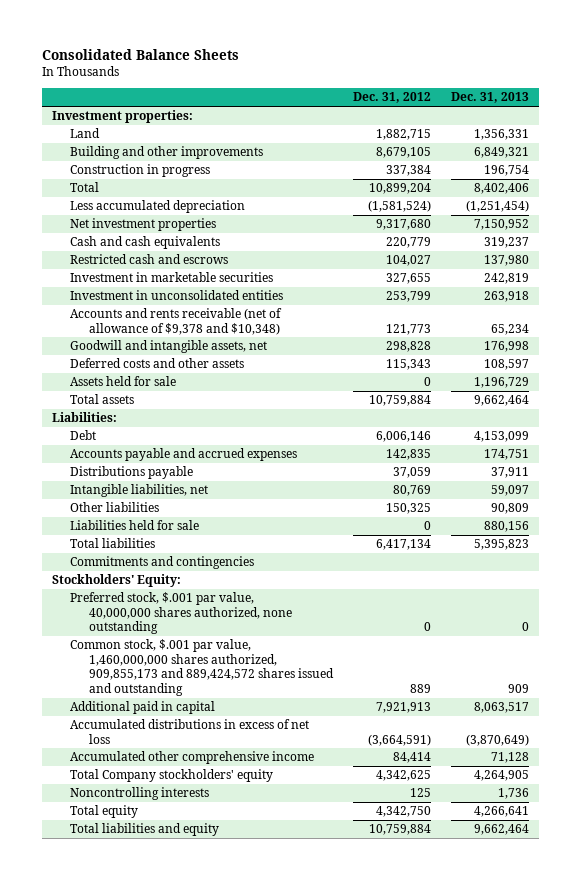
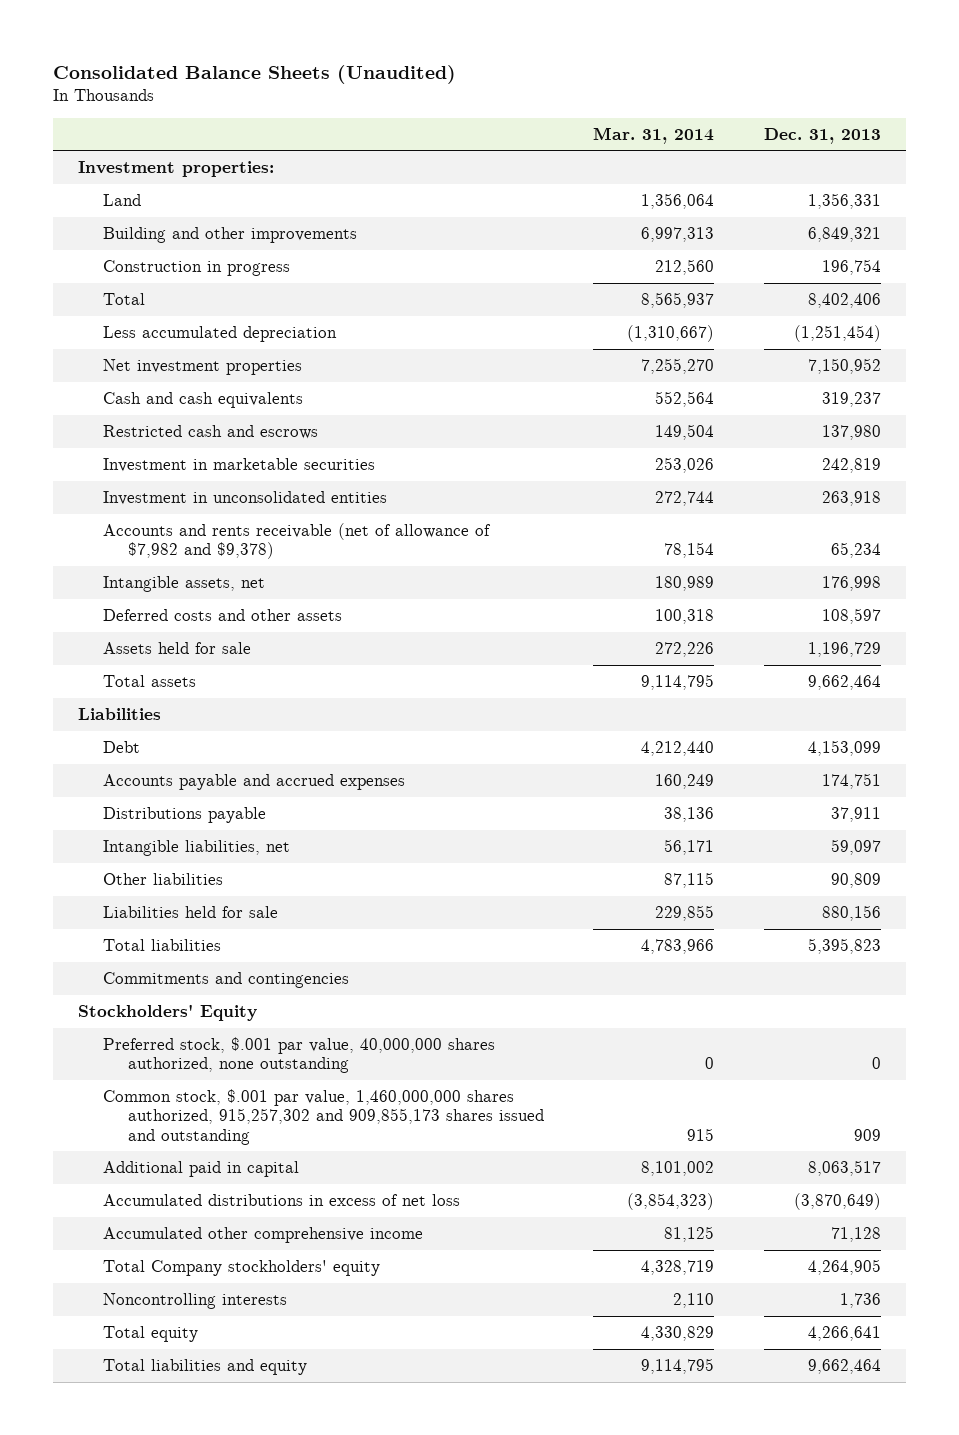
- Consolidated Balance Sheets
+ Consolidated Balance Sheets (Unaudited)
- | Dec. 31, 2012 | Dec. 31, 2013
+ | Mar. 31, 2014 | Dec. 31, 2013
- Accounts and rents receivable (net of allowance of $9,378 and $10,348) | 121,773 | 65,234
- Goodwill and intangible assets, net | 298,828 | 176,998
+ Accounts and rents receivable (net of allowance of $7,982 and $9,378) | 78,154 | 65,234
+ Intangible assets, net | 180,989 | 176,998
- Liabilities:
+ Liabilities
- Stockholders' Equity:
+ Stockholders' Equity
- Common stock, $.001 par value, 1,460,000,000 shares authorized, 909,855,173 and 889,424,572 shares issued and outstanding | 889 | 909
+ Common stock, $.001 par value, 1,460,000,000 shares authorized, 915,257,302 and 909,855,173 shares issued and outstanding | 915 | 909

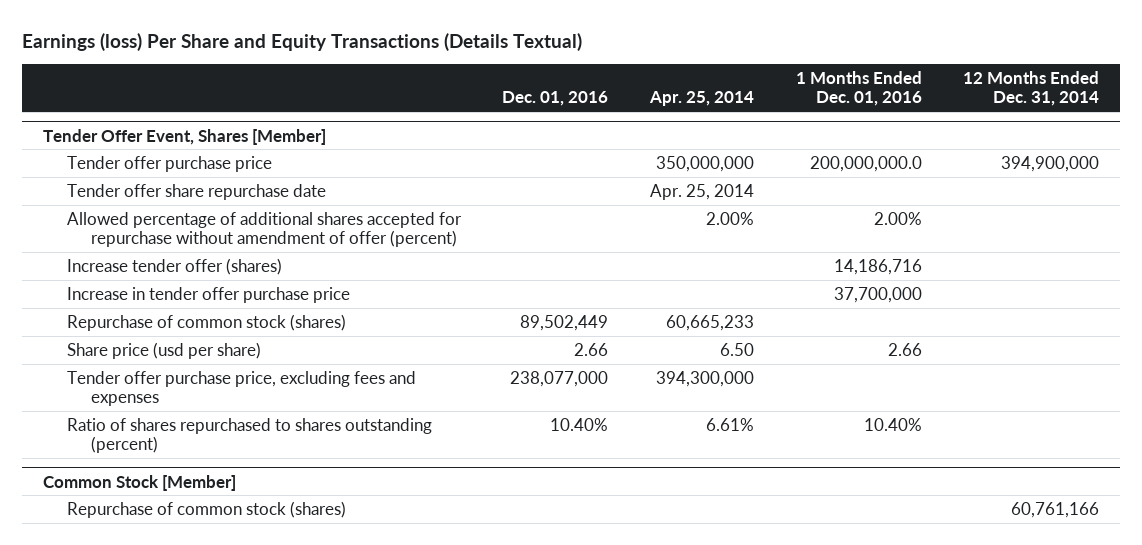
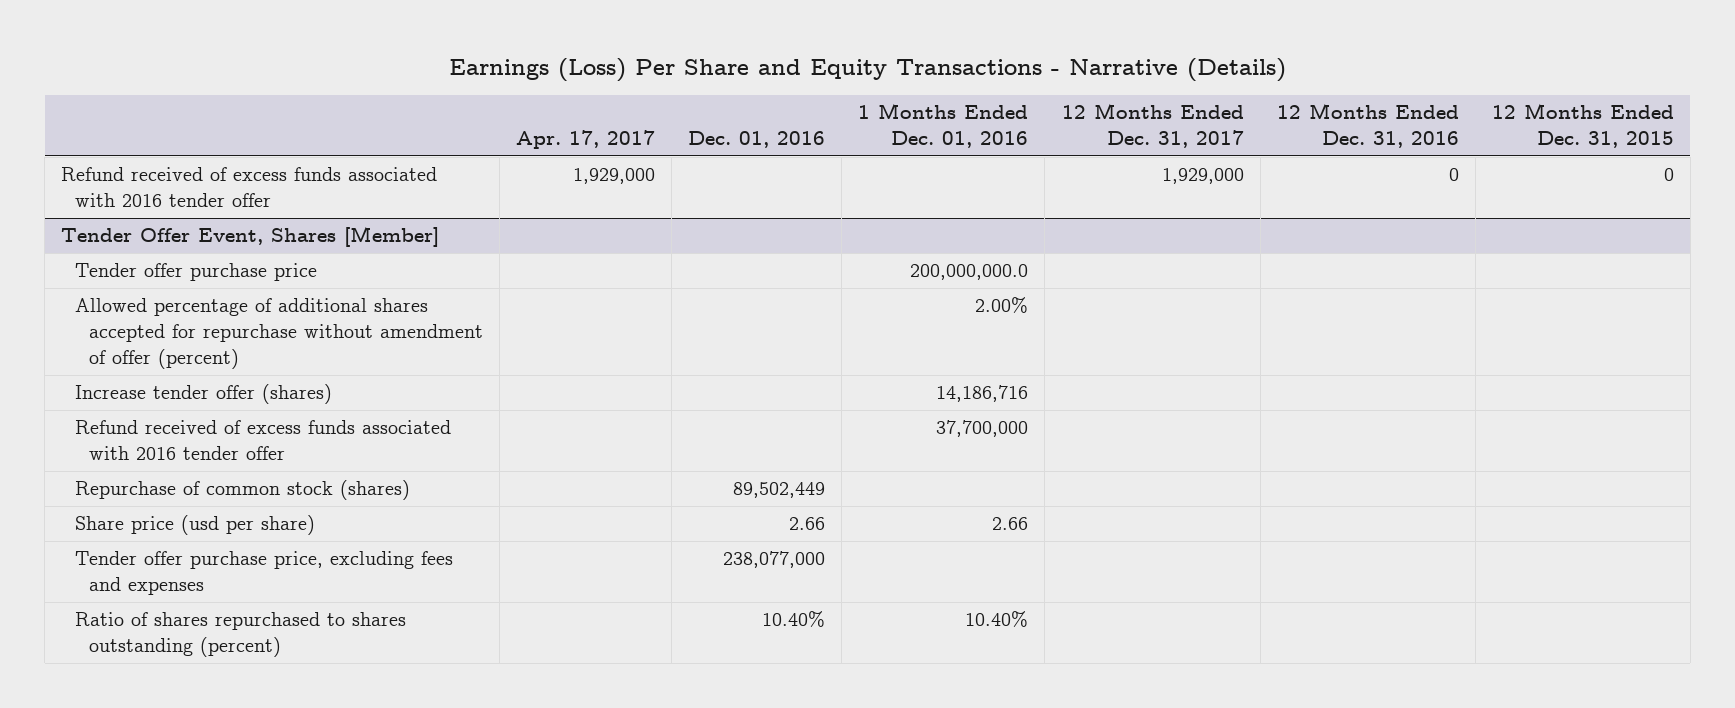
- Earnings (loss) Per Share and Equity Transactions (Details Textual)
+ Earnings (Loss) Per Share and Equity Transactions - Narrative (Details)
- | Dec. 01, 2016 | Apr. 25, 2014 | 1 Months Ended Dec. 01, 2016 | 12 Months Ended Dec. 31, 2014
+ | Apr. 17, 2017 | Dec. 01, 2016 | 1 Months Ended Dec. 01, 2016 | 12 Months Ended Dec. 31, 2017 | 12 Months Ended Dec. 31, 2016 | 12 Months Ended Dec. 31, 2015
+ Refund received of excess funds associated with 2016 tender offer | 1,929,000 | | | 1,929,000 | 0 | 0
@ Tender Offer Event, Shares [Member]
- Tender offer share repurchase date | | Apr. 25, 2014 | |
- Increase in tender offer purchase price | | | 37,700,000 |
+ Refund received of excess funds associated with 2016 tender offer | | | 37,700,000 | | |
- Common Stock [Member]
- Repurchase of common stock (shares) | | | | 60,761,166

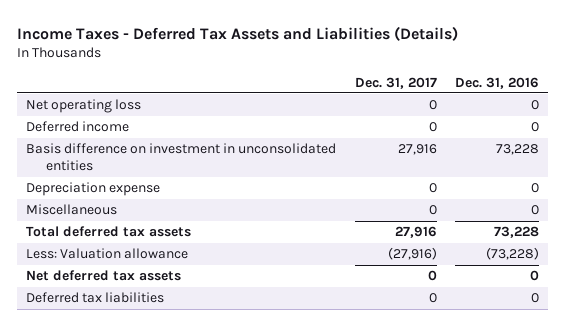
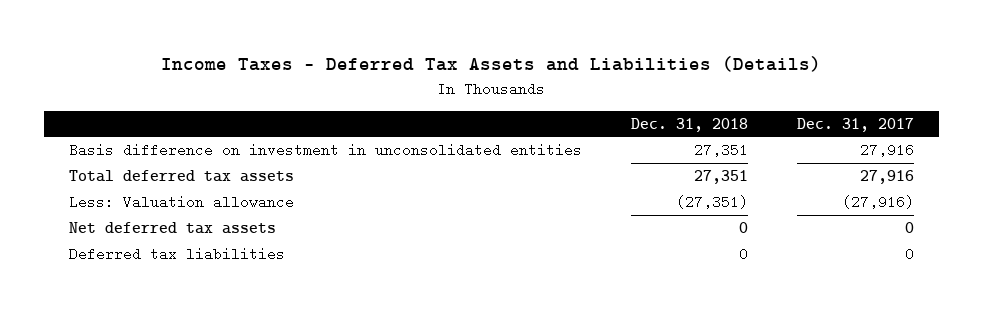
- | Dec. 31, 2017 | Dec. 31, 2016
+ | Dec. 31, 2018 | Dec. 31, 2017
- Net operating loss | 0 | 0
- Deferred income | 0 | 0
- Depreciation expense | 0 | 0
- Miscellaneous | 0 | 0

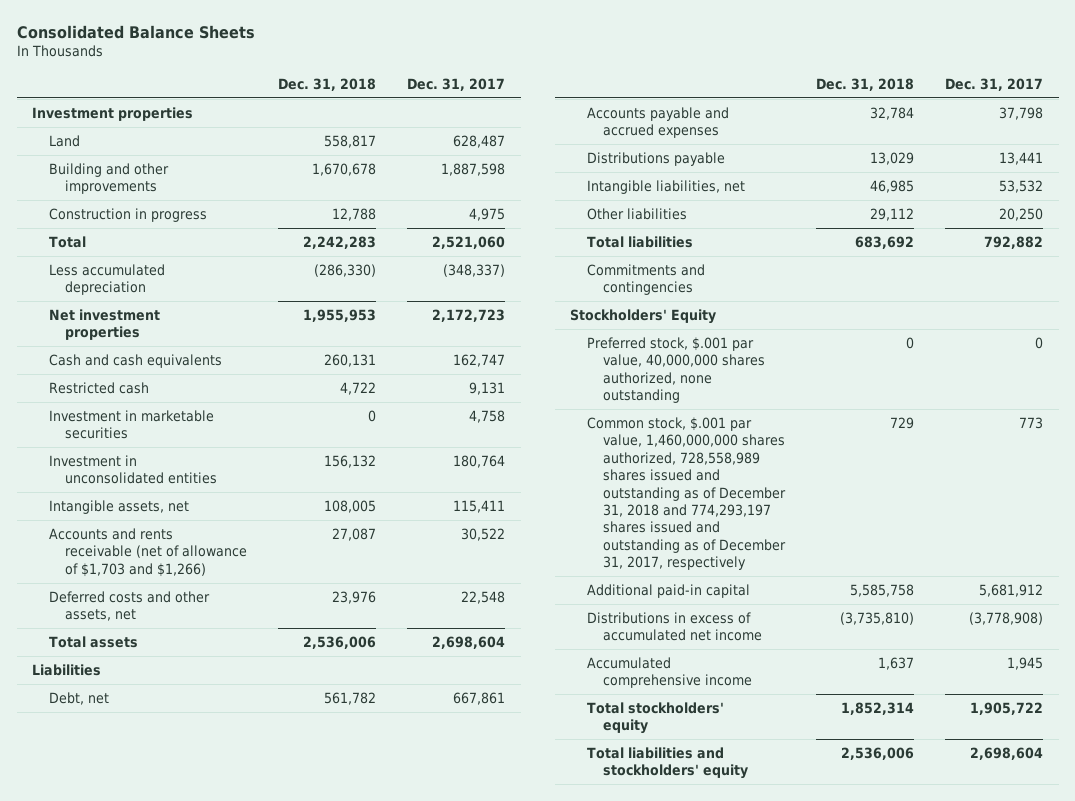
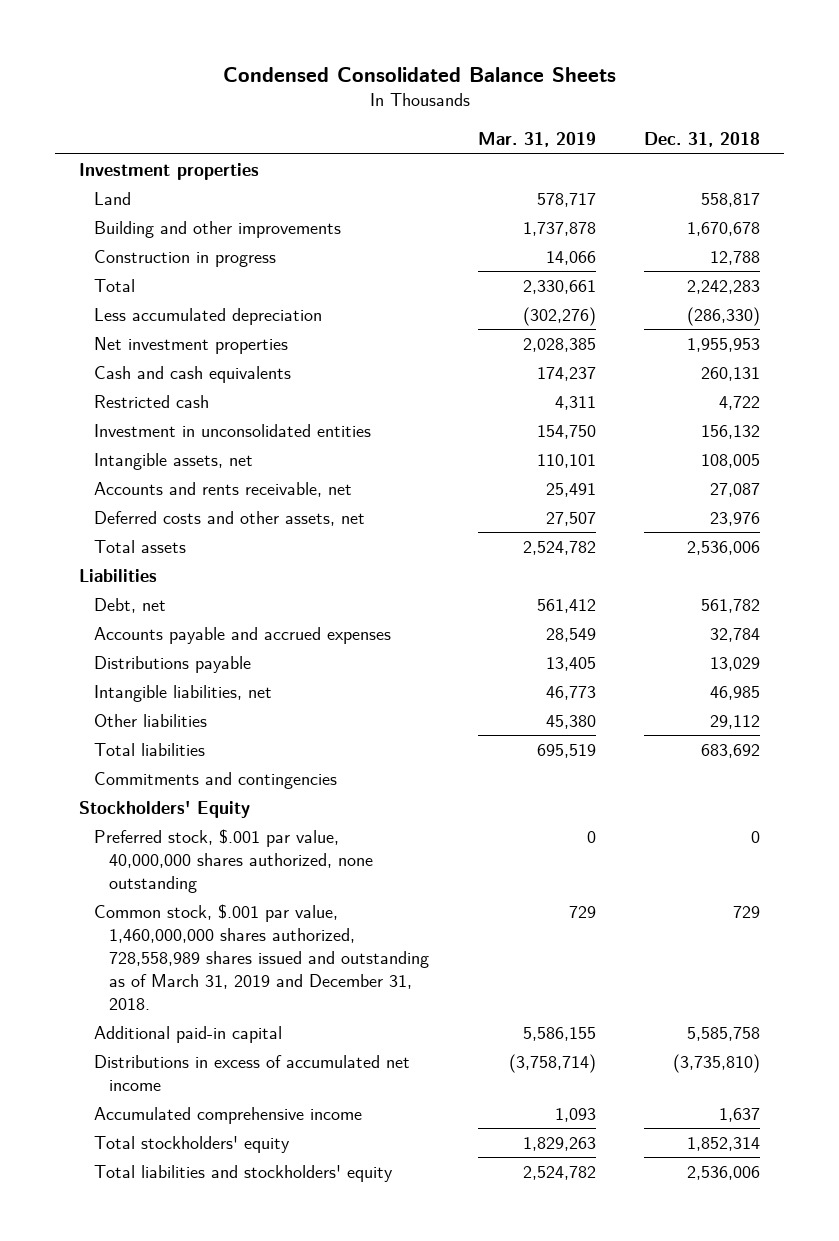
- Consolidated Balance Sheets
+ Condensed Consolidated Balance Sheets
- | Dec. 31, 2018 | Dec. 31, 2017
+ | Mar. 31, 2019 | Dec. 31, 2018
- Investment in marketable securities | 0 | 4,758
- Accounts and rents receivable (net of allowance of $1,703 and $1,266) | 27,087 | 30,522
+ Accounts and rents receivable, net | 25,491 | 27,087
- Common stock, $.001 par value, 1,460,000,000 shares authorized, 728,558,989 shares issued and outstanding as of December 31, 2018 and 774,293,197 shares issued and outstanding as of December 31, 2017, respectively | 729 | 773
+ Common stock, $.001 par value, 1,460,000,000 shares authorized, 728,558,989 shares issued and outstanding as of March 31, 2019 and December 31, 2018. | 729 | 729

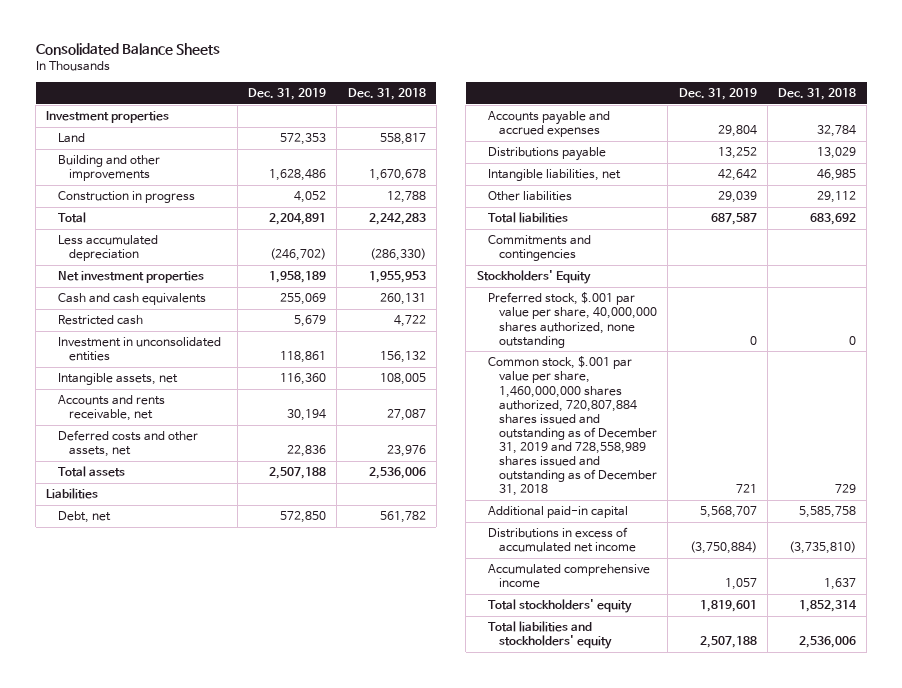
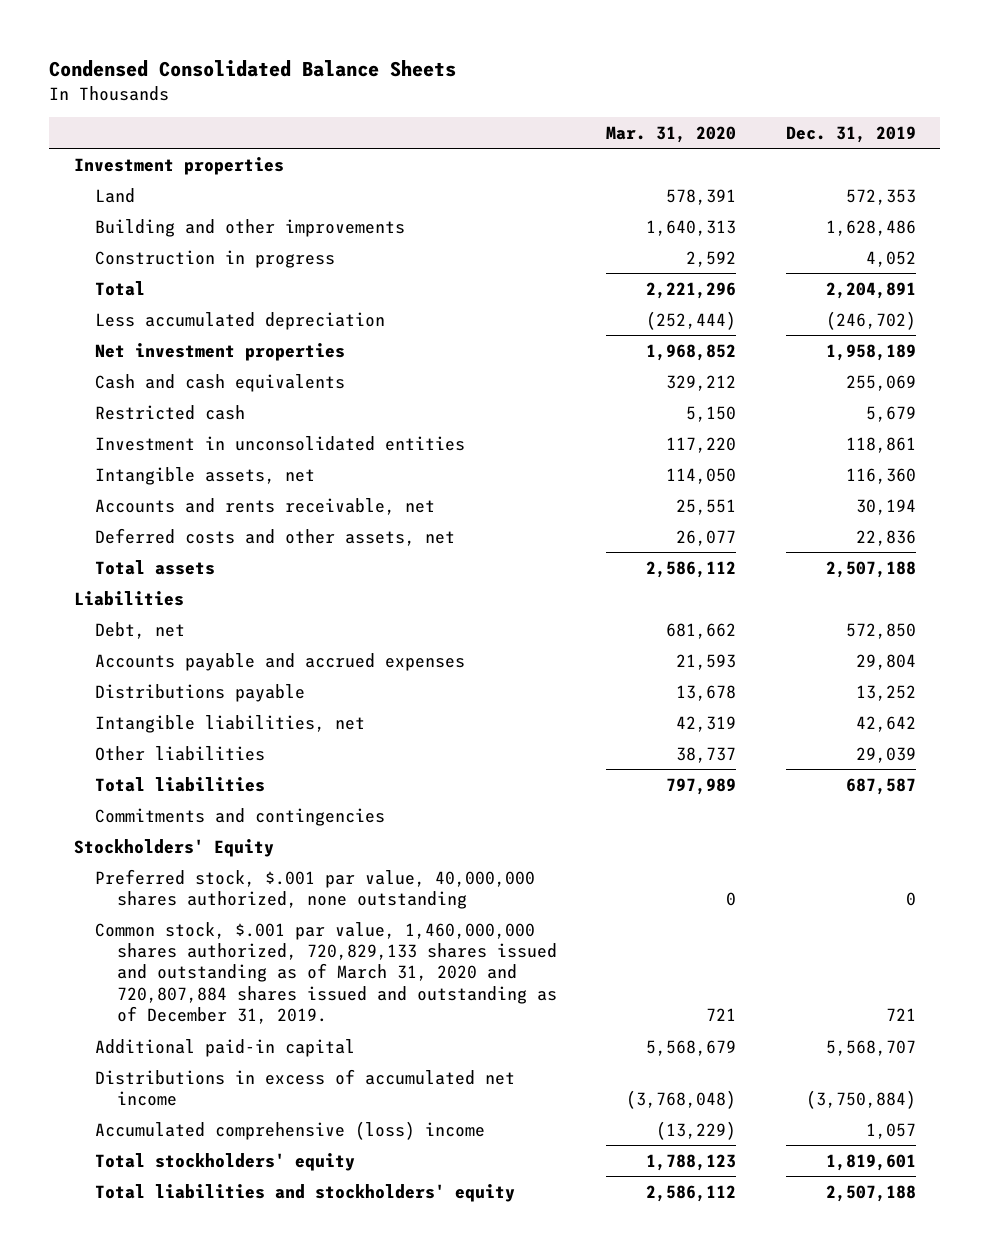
- Consolidated Balance Sheets
+ Condensed Consolidated Balance Sheets
- | Dec. 31, 2019 | Dec. 31, 2018
+ | Mar. 31, 2020 | Dec. 31, 2019
- Preferred stock, $.001 par value per share, 40,000,000 shares authorized, none outstanding | 0 | 0
- Common stock, $.001 par value per share, 1,460,000,000 shares authorized, 720,807,884 shares issued and outstanding as of December 31, 2019 and 728,558,989 shares issued and outstanding as of December 31, 2018 | 721 | 729
+ Preferred stock, $.001 par value, 40,000,000 shares authorized, none outstanding | 0 | 0
+ Common stock, $.001 par value, 1,460,000,000 shares authorized, 720,829,133 shares issued and outstanding as of March 31, 2020 and 720,807,884 shares issued and outstanding as of December 31, 2019. | 721 | 721
- Accumulated comprehensive income | 1,057 | 1,637
+ Accumulated comprehensive (loss) income | (13,229) | 1,057

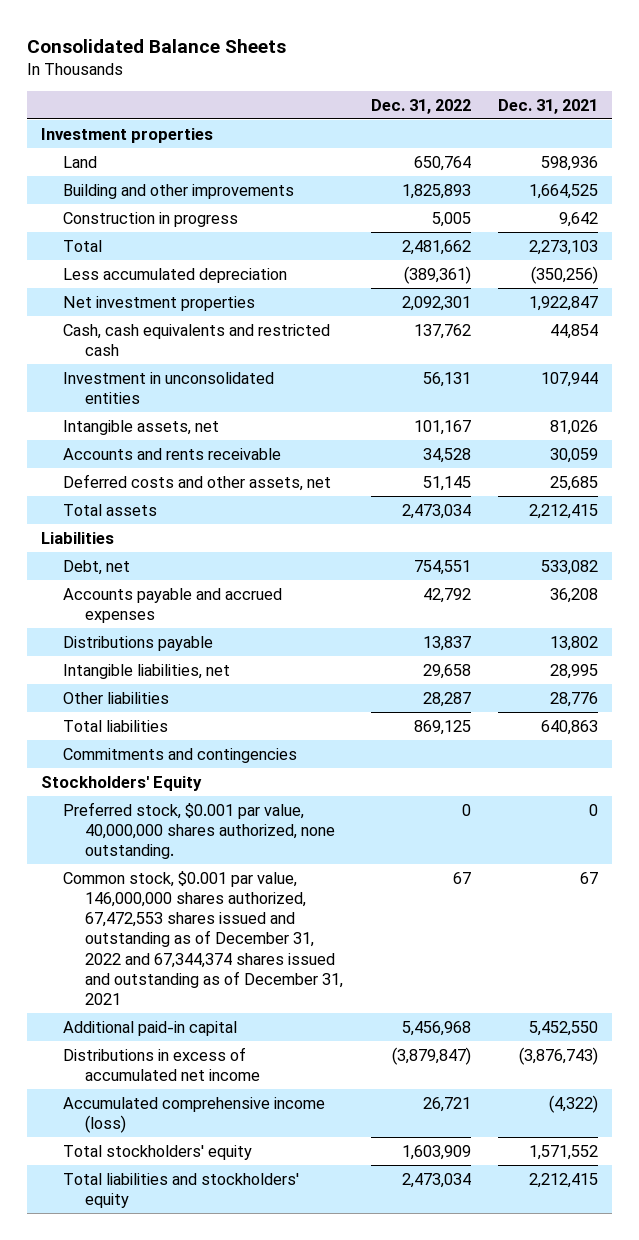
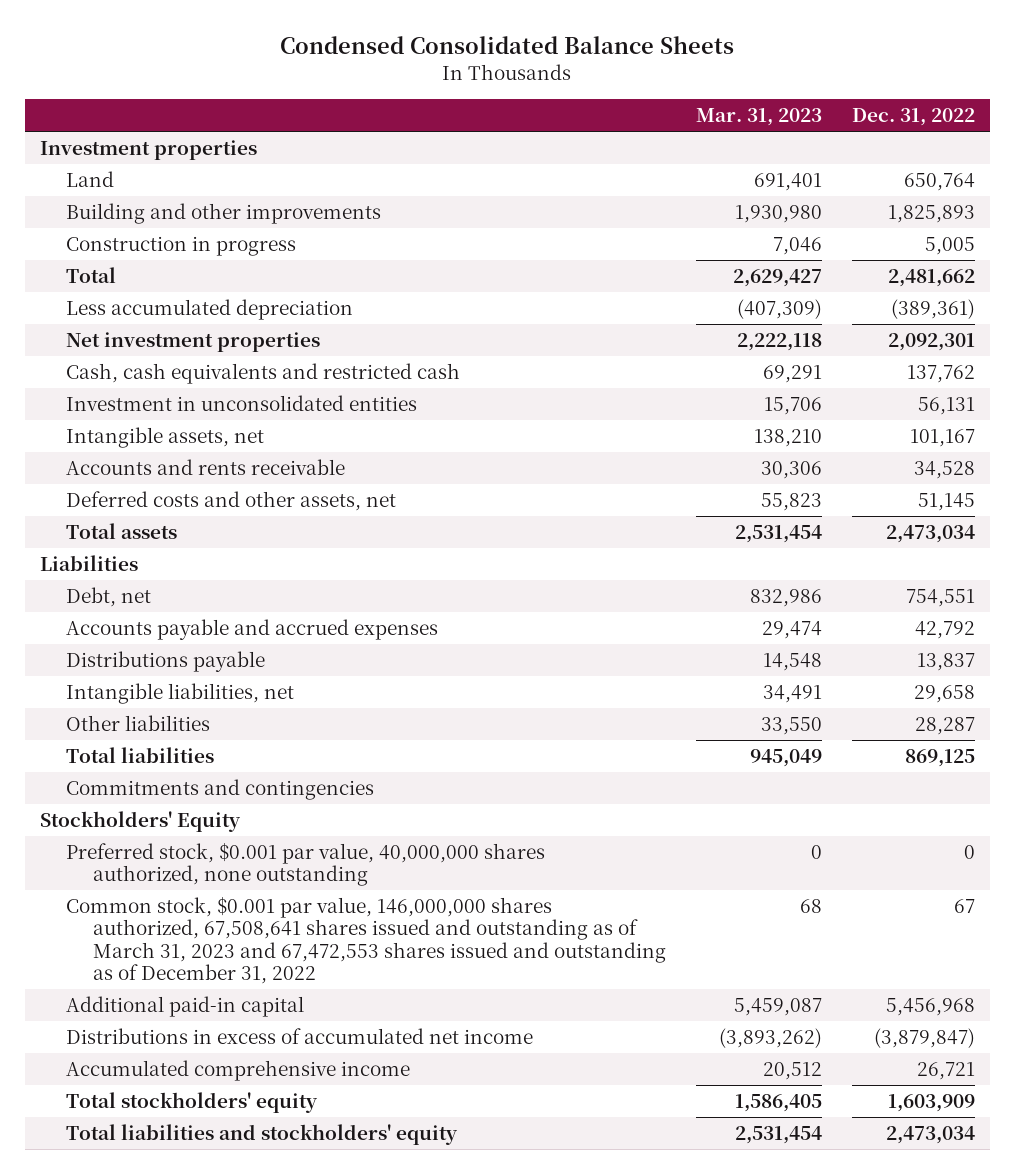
- Consolidated Balance Sheets
+ Condensed Consolidated Balance Sheets
- | Dec. 31, 2022 | Dec. 31, 2021
+ | Mar. 31, 2023 | Dec. 31, 2022
- Preferred stock, $0.001 par value, 40,000,000 shares authorized, none outstanding. | 0 | 0
- Common stock, $0.001 par value, 146,000,000 shares authorized, 67,472,553 shares issued and outstanding as of December 31, 2022 and 67,344,374 shares issued and outstanding as of December 31, 2021 | 67 | 67
+ Preferred stock, $0.001 par value, 40,000,000 shares authorized, none outstanding | 0 | 0
+ Common stock, $0.001 par value, 146,000,000 shares authorized, 67,508,641 shares issued and outstanding as of March 31, 2023 and 67,472,553 shares issued and outstanding as of December 31, 2022 | 68 | 67
- Accumulated comprehensive income (loss) | 26,721 | (4,322)
+ Accumulated comprehensive income | 20,512 | 26,721

